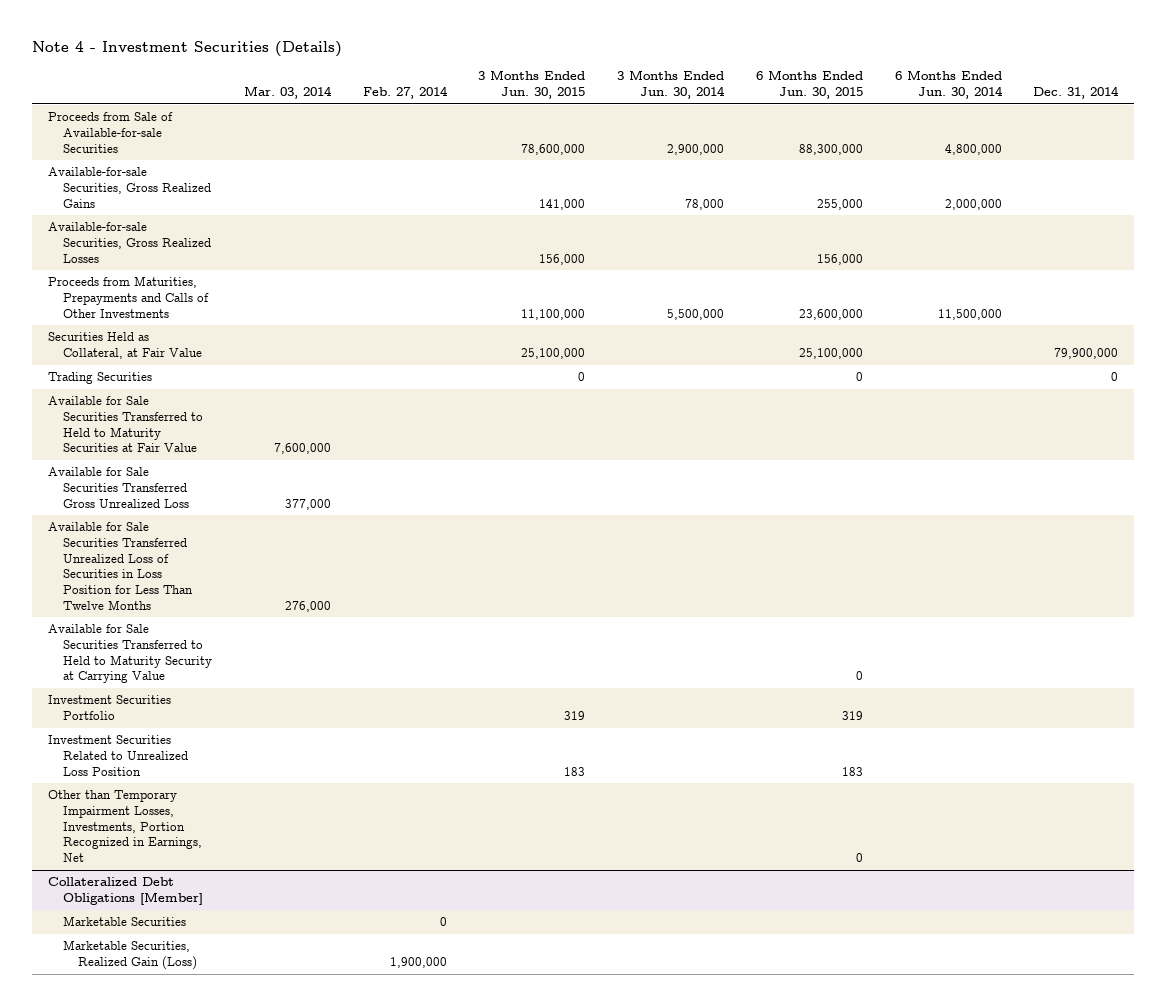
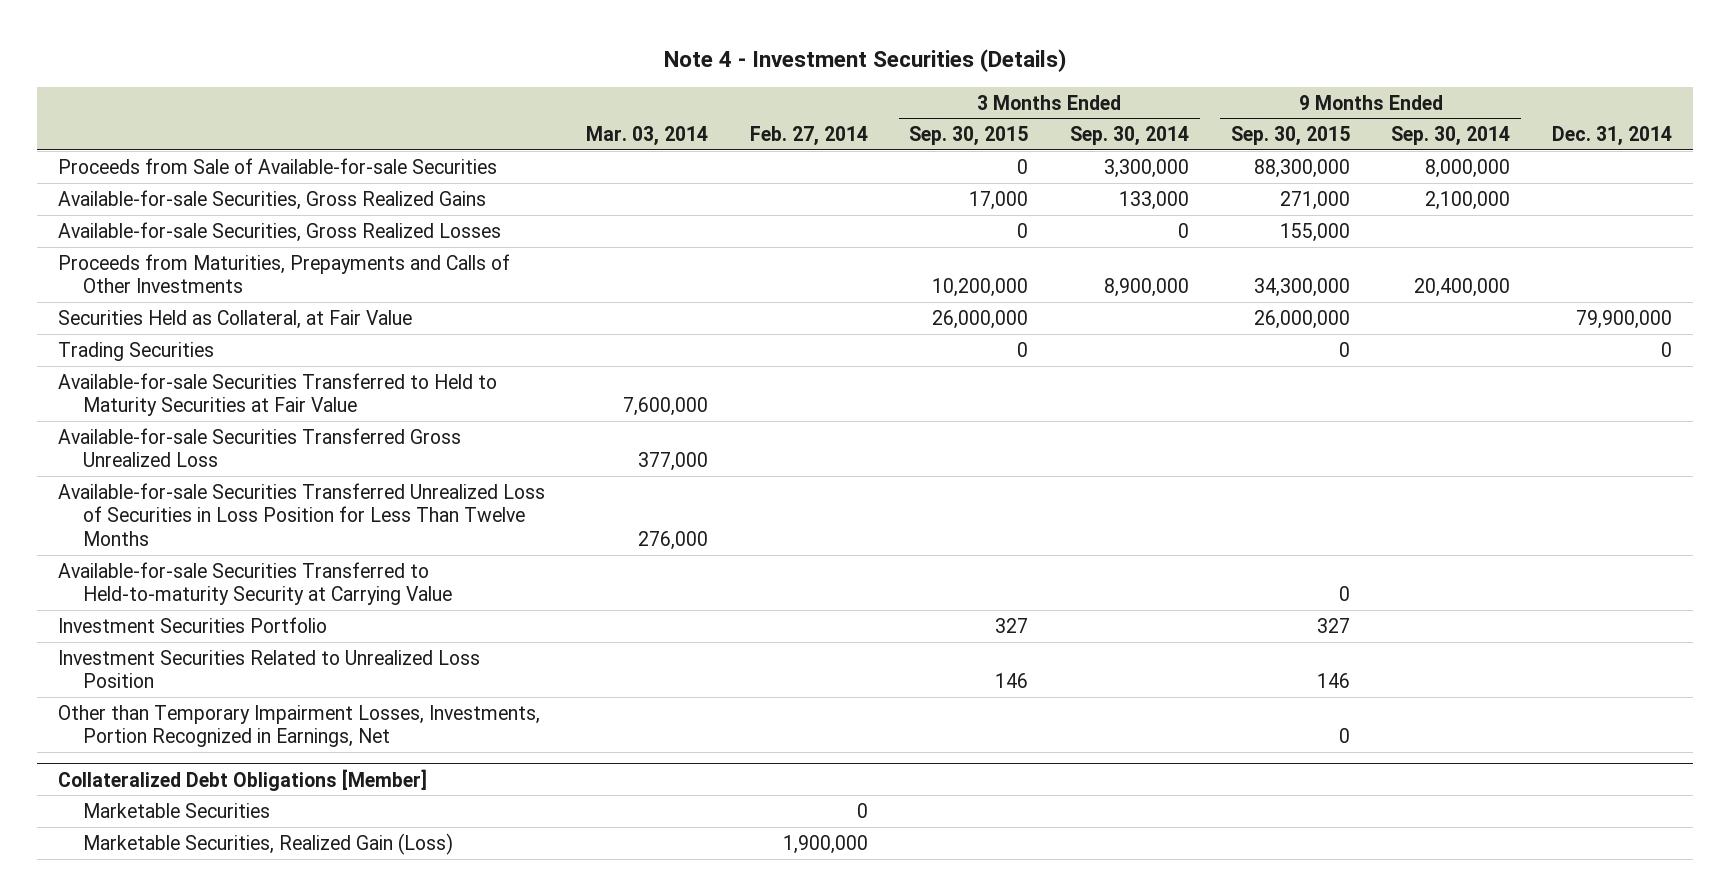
- | Mar. 03, 2014 | Feb. 27, 2014 | 3 Months Ended Jun. 30, 2015 | 3 Months Ended Jun. 30, 2014 | 6 Months Ended Jun. 30, 2015 | 6 Months Ended Jun. 30, 2014 | Dec. 31, 2014
+ | Mar. 03, 2014 | Feb. 27, 2014 | 3 Months Ended Sep. 30, 2015 | 3 Months Ended Sep. 30, 2014 | 9 Months Ended Sep. 30, 2015 | 9 Months Ended Sep. 30, 2014 | Dec. 31, 2014
- Available for Sale Securities Transferred to Held to Maturity Securities at Fair Value | 7,600,000 | | | | | |
- Available for Sale Securities Transferred Gross Unrealized Loss | 377,000 | | | | | |
- Available for Sale Securities Transferred Unrealized Loss of Securities in Loss Position for Less Than Twelve Months | 276,000 | | | | | |
- Available for Sale Securities Transferred to Held to Maturity Security at Carrying Value | | | | | 0 | |
+ Available-for-sale Securities Transferred to Held to Maturity Securities at Fair Value | 7,600,000 | | | | | |
+ Available-for-sale Securities Transferred Gross Unrealized Loss | 377,000 | | | | | |
+ Available-for-sale Securities Transferred Unrealized Loss of Securities in Loss Position for Less Than Twelve Months | 276,000 | | | | | |
+ Available-for-sale Securities Transferred to Held-to-maturity Security at Carrying Value | | | | | 0 | |

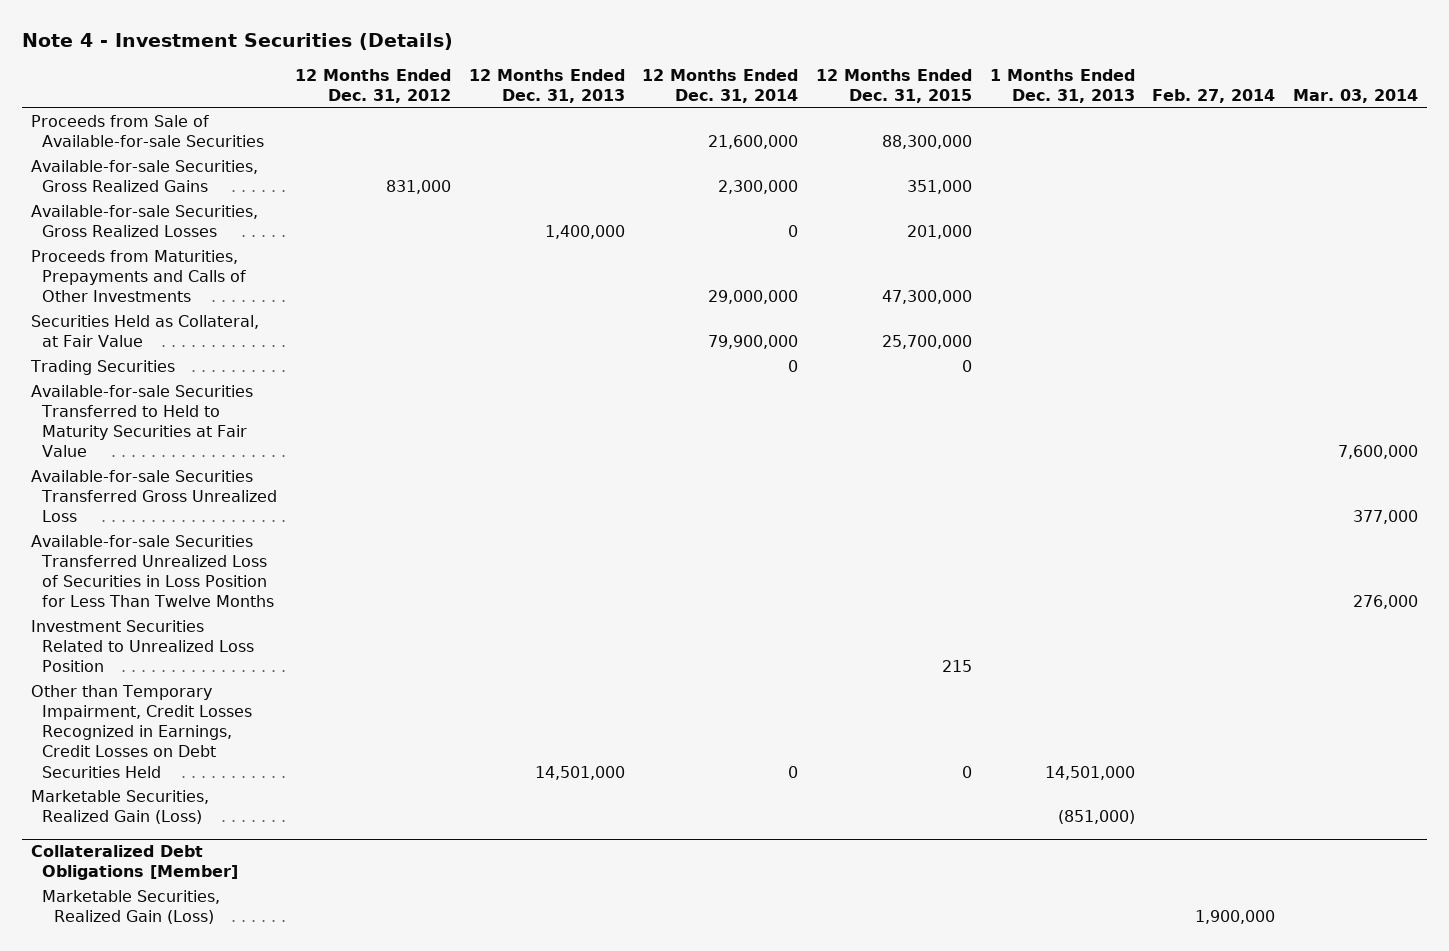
- | Mar. 03, 2014 | Feb. 27, 2014 | 3 Months Ended Sep. 30, 2015 | 3 Months Ended Sep. 30, 2014 | 9 Months Ended Sep. 30, 2015 | 9 Months Ended Sep. 30, 2014 | Dec. 31, 2014
+ | 12 Months Ended Dec. 31, 2012 | 12 Months Ended Dec. 31, 2013 | 12 Months Ended Dec. 31, 2014 | 12 Months Ended Dec. 31, 2015 | 1 Months Ended Dec. 31, 2013 | Feb. 27, 2014 | Mar. 03, 2014
- Available-for-sale Securities Transferred to Held-to-maturity Security at Carrying Value | | | | | 0 | |
- Investment Securities Portfolio | | | 327 | | 327 | |
- Other than Temporary Impairment Losses, Investments, Portion Recognized in Earnings, Net | | | | | 0 | |
+ Other than Temporary Impairment, Credit Losses Recognized in Earnings, Credit Losses on Debt Securities Held | | 14,501,000 | 0 | 0 | 14,501,000 | |
+ Marketable Securities, Realized Gain (Loss) | | | | | (851,000) | |
@ Collateralized Debt Obligations [Member]
- Marketable Securities | | 0 | | | | |

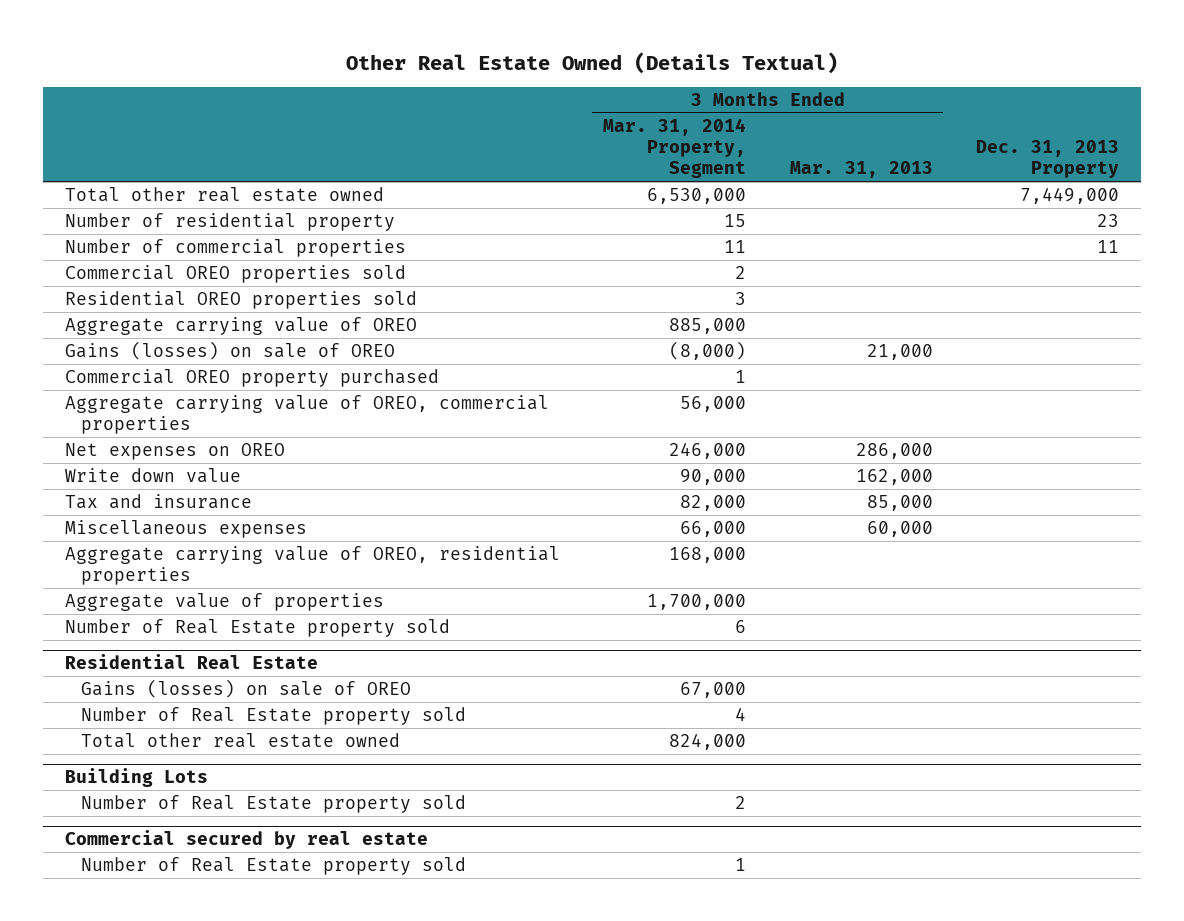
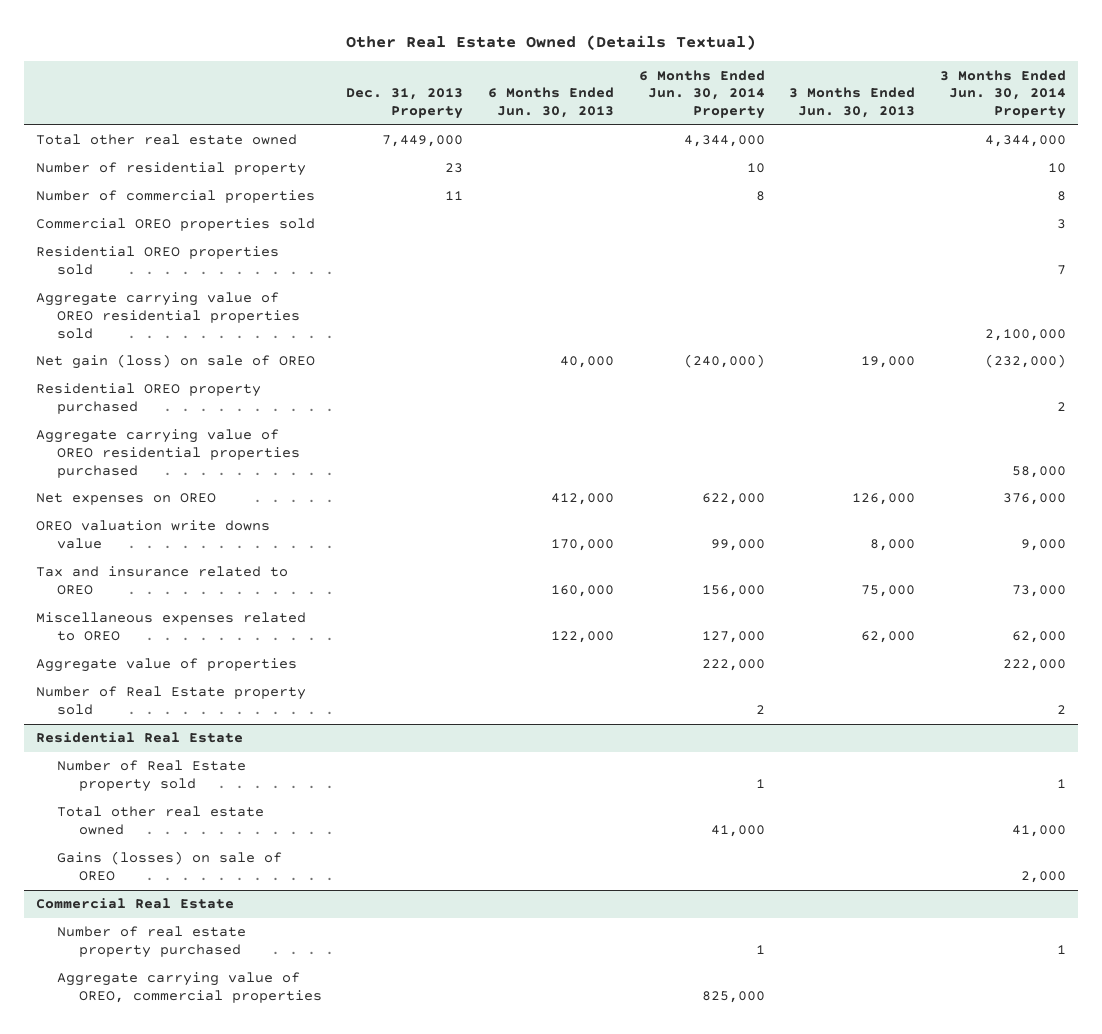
- | 3 Months Ended Mar. 31, 2014 Property, Segment | 3 Months Ended Mar. 31, 2013 | Dec. 31, 2013 Property
+ | Dec. 31, 2013 Property | 6 Months Ended Jun. 30, 2013 | 6 Months Ended Jun. 30, 2014 Property | 3 Months Ended Jun. 30, 2013 | 3 Months Ended Jun. 30, 2014 Property
- Aggregate carrying value of OREO | 885,000 | |
- Gains (losses) on sale of OREO | (8,000) | 21,000 |
- Commercial OREO property purchased | 1 | |
- Aggregate carrying value of OREO, commercial properties | 56,000 | |
+ Aggregate carrying value of OREO residential properties sold | | | | | 2,100,000
+ Net gain (loss) on sale of OREO | | 40,000 | (240,000) | 19,000 | (232,000)
+ Residential OREO property purchased | | | | | 2
+ Aggregate carrying value of OREO residential properties purchased | | | | | 58,000
- Write down value | 90,000 | 162,000 |
- Tax and insurance | 82,000 | 85,000 |
- Miscellaneous expenses | 66,000 | 60,000 |
- Aggregate carrying value of OREO, residential properties | 168,000 | |
+ OREO valuation write downs value | | 170,000 | 99,000 | 8,000 | 9,000
+ Tax and insurance related to OREO | | 160,000 | 156,000 | 75,000 | 73,000
+ Miscellaneous expenses related to OREO | | 122,000 | 127,000 | 62,000 | 62,000
- Building Lots
- Number of Real Estate property sold | 2 | |
- Commercial secured by real estate
- Number of Real Estate property sold | 1 | |
@ Residential Real Estate
moved down: Gains (losses) on sale of OREO | | | | | 2,000
+ Commercial Real Estate
+ Number of real estate property purchased | | | 1 | | 1
+ Aggregate carrying value of OREO, commercial properties | | | 825,000 | |

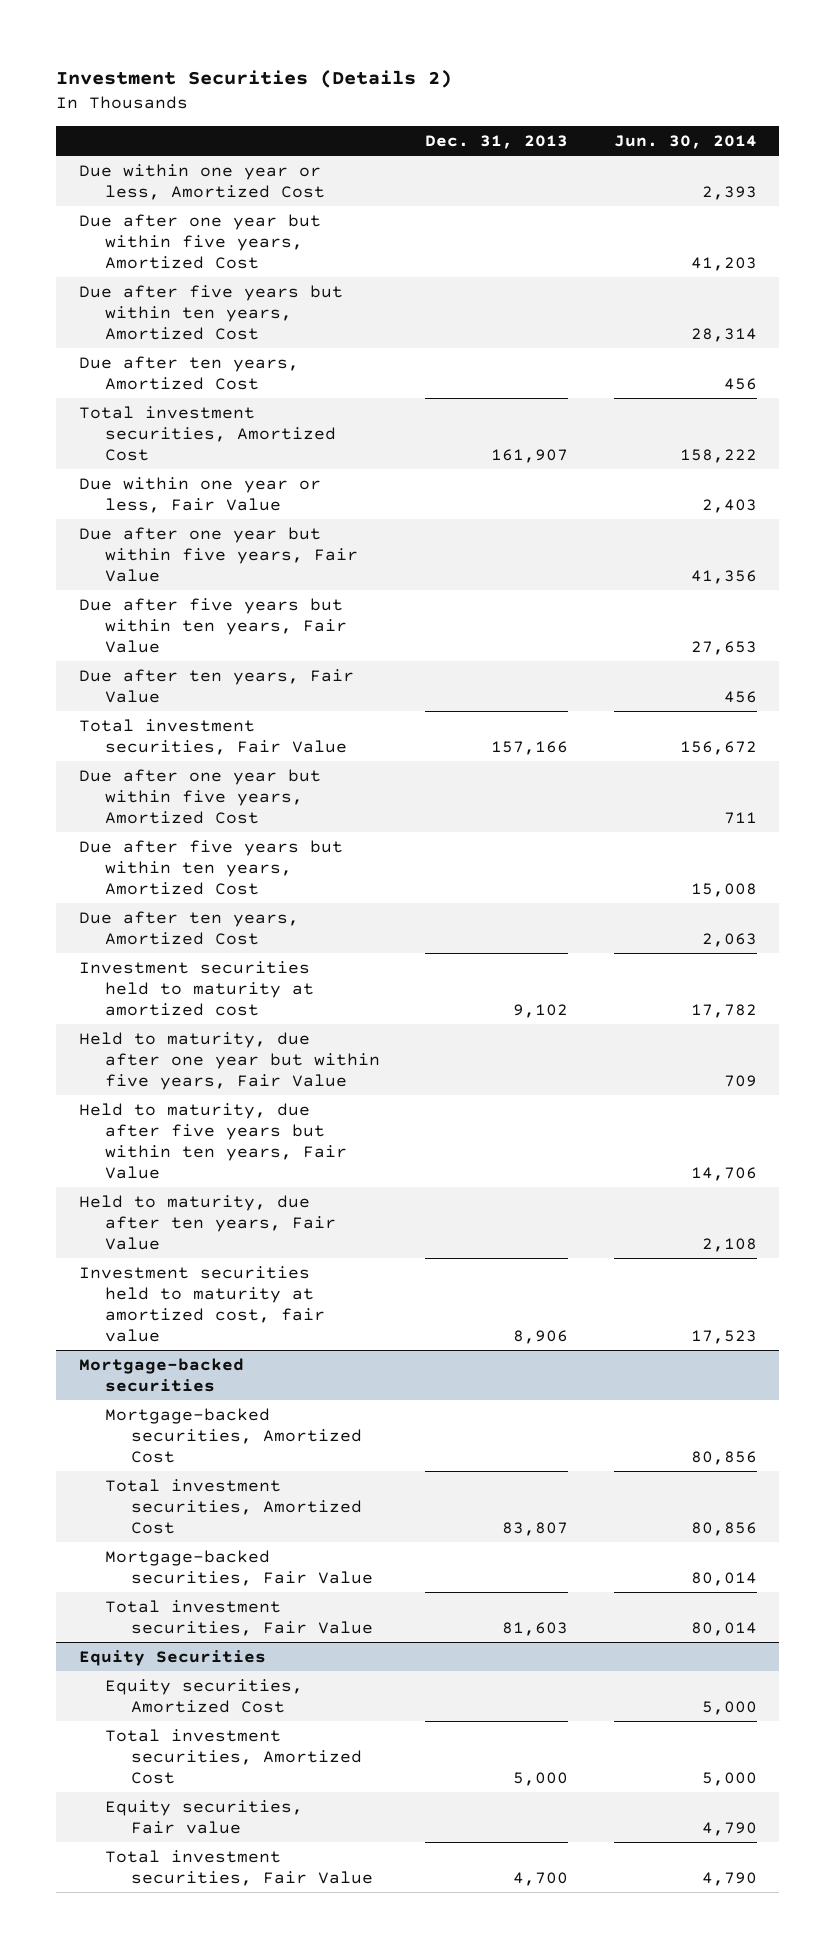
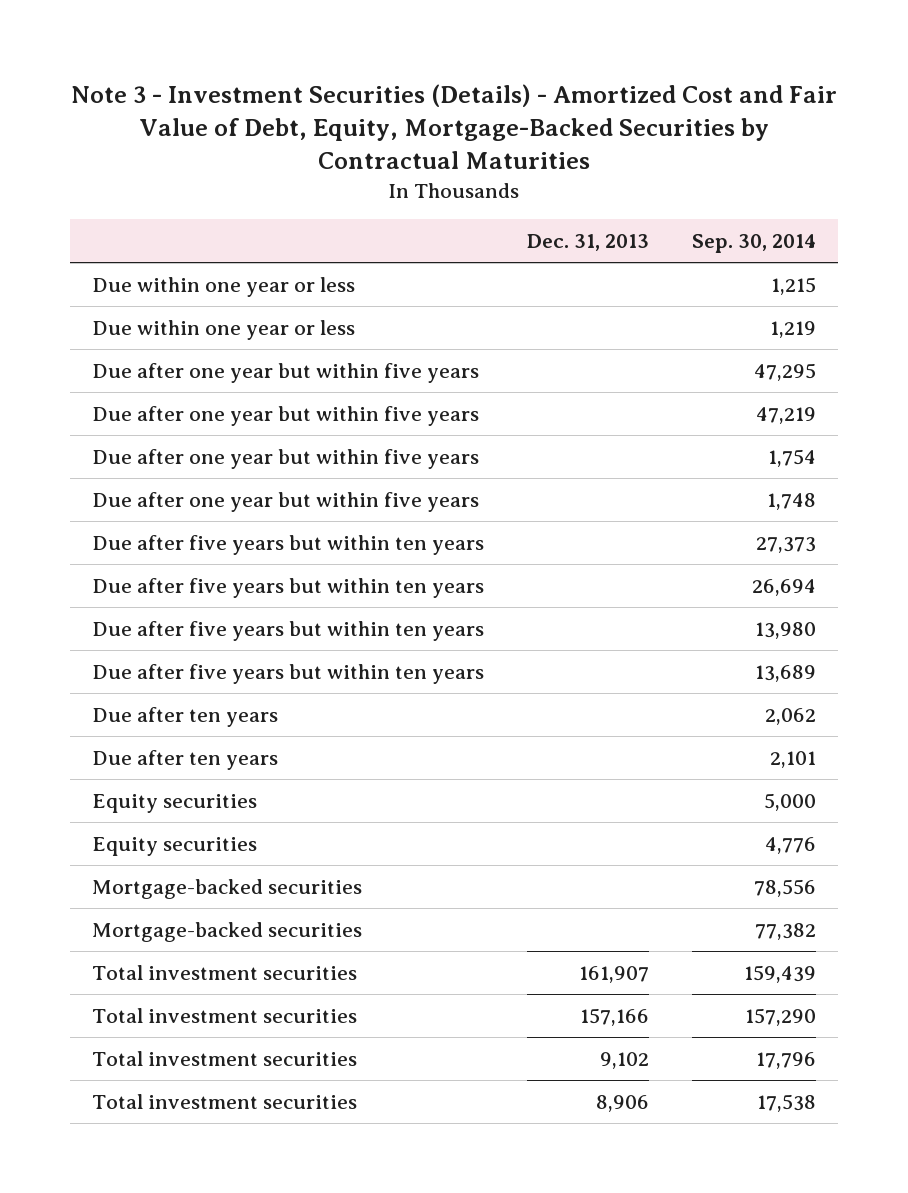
- Investment Securities (Details 2)
+ Note 3 - Investment Securities (Details) - Amortized Cost and Fair Value of Debt, Equity, Mortgage-Backed Securities by Contractual Maturities
- | Dec. 31, 2013 | Jun. 30, 2014
+ | Dec. 31, 2013 | Sep. 30, 2014
- Due within one year or less, Amortized Cost | | 2,393
- Due after one year but within five years, Amortized Cost | | 41,203
- Due after five years but within ten years, Amortized Cost | | 28,314
- Due after ten years, Amortized Cost | | 456
- Total investment securities, Amortized Cost | 161,907 | 158,222
- Due within one year or less, Fair Value | | 2,403
- Due after one year but within five years, Fair Value | | 41,356
- Due after five years but within ten years, Fair Value | | 27,653
- Due after ten years, Fair Value | | 456
- Total investment securities, Fair Value | 157,166 | 156,672
- Due after one year but within five years, Amortized Cost | | 711
- Due after five years but within ten years, Amortized Cost | | 15,008
- Due after ten years, Amortized Cost | | 2,063
- Investment securities held to maturity at amortized cost | 9,102 | 17,782
- Held to maturity, due after one year but within five years, Fair Value | | 709
- Held to maturity, due after five years but within ten years, Fair Value | | 14,706
- Held to maturity, due after ten years, Fair Value | | 2,108
- Investment securities held to maturity at amortized cost, fair value | 8,906 | 17,523
- Mortgage-backed securities
- Mortgage-backed securities, Amortized Cost | | 80,856
- Total investment securities, Amortized Cost | 83,807 | 80,856
- Mortgage-backed securities, Fair Value | | 80,014
- Total investment securities, Fair Value | 81,603 | 80,014
- Equity Securities
- Equity securities, Amortized Cost | | 5,000
- Total investment securities, Amortized Cost | 5,000 | 5,000
- Equity securities, Fair value | | 4,790
- Total investment securities, Fair Value | 4,700 | 4,790
+ Due within one year or less | | 1,215
+ Due within one year or less | | 1,219
+ Due after one year but within five years | | 47,295
+ Due after one year but within five years | | 47,219
+ Due after one year but within five years | | 1,754
+ Due after one year but within five years | | 1,748
+ Due after five years but within ten years | | 27,373
+ Due after five years but within ten years | | 26,694
+ Due after five years but within ten years | | 13,980
+ Due after five years but within ten years | | 13,689
+ Due after ten years | | 2,062
+ Due after ten years | | 2,101
+ Equity securities | | 5,000
+ Equity securities | | 4,776
+ Mortgage-backed securities | | 78,556
+ Mortgage-backed securities | | 77,382
+ Total investment securities | 161,907 | 159,439
+ Total investment securities | 157,166 | 157,290
+ Total investment securities | 9,102 | 17,796
+ Total investment securities | 8,906 | 17,538

